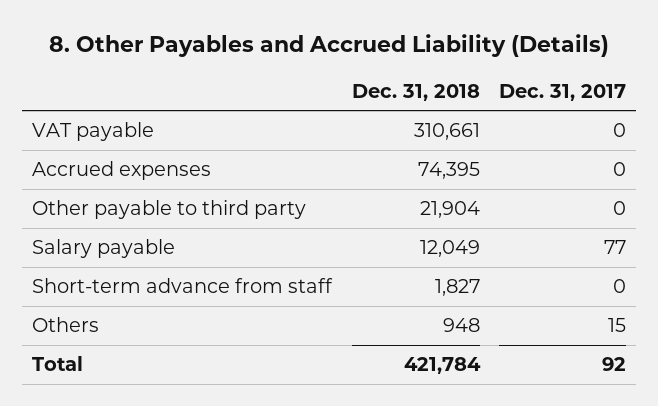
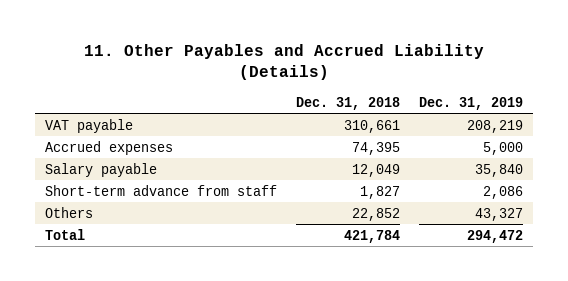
- 8. Other Payables and Accrued Liability (Details)
+ 11. Other Payables and Accrued Liability (Details)
- | Dec. 31, 2018 | Dec. 31, 2017
+ | Dec. 31, 2018 | Dec. 31, 2019
- Other payable to third party | 21,904 | 0
- Others | 948 | 15
+ Others | 22,852 | 43,327

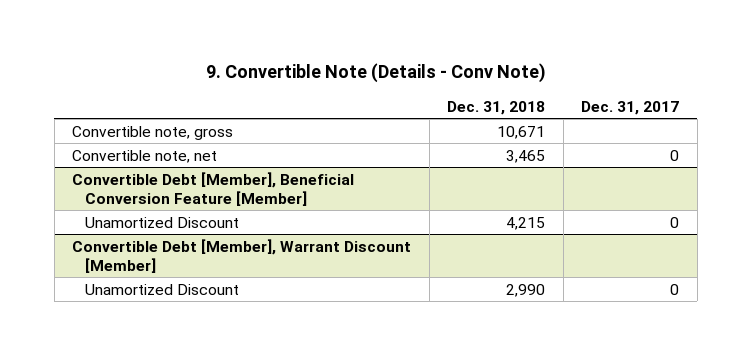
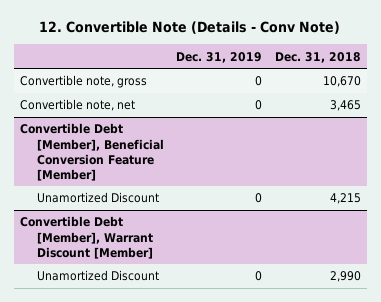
- 9. Convertible Note (Details - Conv Note)
+ 12. Convertible Note (Details - Conv Note)
- | Dec. 31, 2018 | Dec. 31, 2017
+ | Dec. 31, 2019 | Dec. 31, 2018
- Convertible note, gross | 10,671 |
+ Convertible note, gross | 0 | 10,670

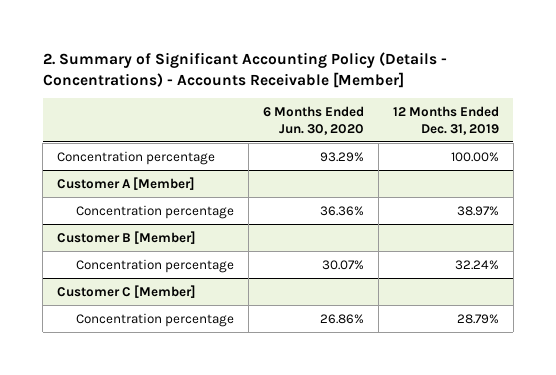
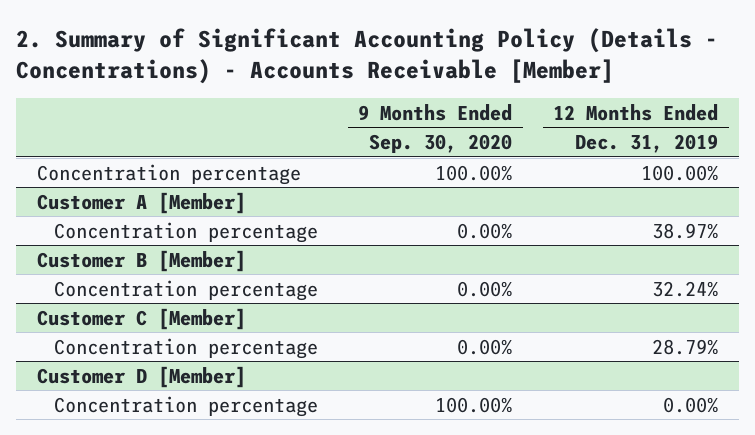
- | 6 Months Ended Jun. 30, 2020 | 12 Months Ended Dec. 31, 2019
+ | 9 Months Ended Sep. 30, 2020 | 12 Months Ended Dec. 31, 2019
+ Customer D [Member]
+ Concentration percentage | 100.00% | 0.00%

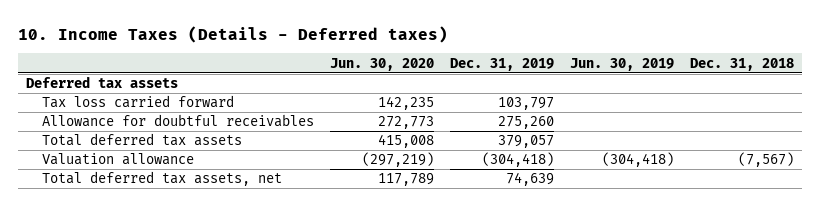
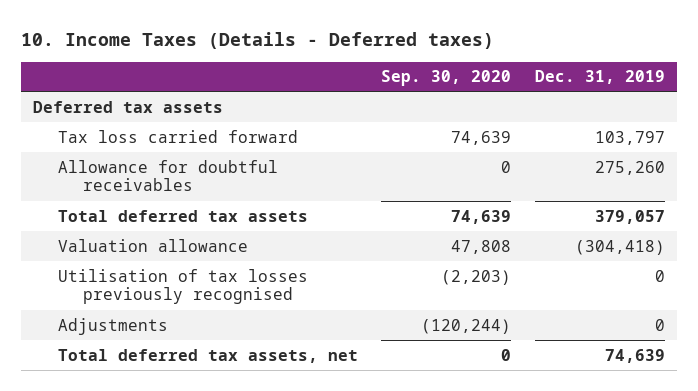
- | Jun. 30, 2020 | Dec. 31, 2019 | Jun. 30, 2019 | Dec. 31, 2018
+ | Sep. 30, 2020 | Dec. 31, 2019
+ Utilisation of tax losses previously recognised | (2,203) | 0
+ Adjustments | (120,244) | 0

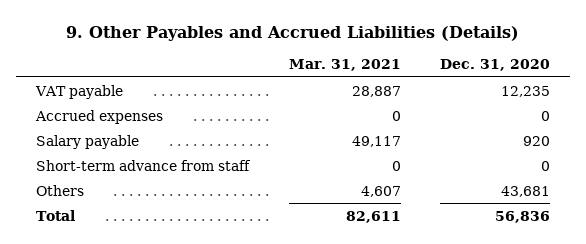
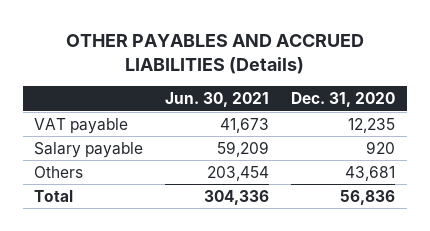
- 9. Other Payables and Accrued Liabilities (Details)
+ OTHER PAYABLES AND ACCRUED LIABILITIES (Details)
- | Mar. 31, 2021 | Dec. 31, 2020
+ | Jun. 30, 2021 | Dec. 31, 2020
- Accrued expenses | 0 | 0
- Short-term advance from staff | 0 | 0

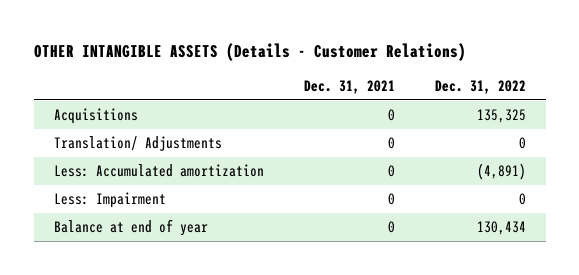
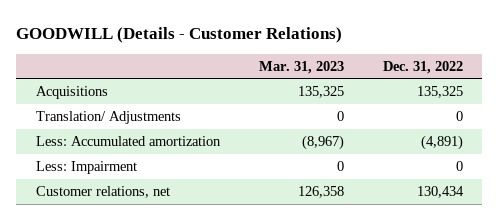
- OTHER INTANGIBLE ASSETS (Details - Customer Relations)
+ GOODWILL (Details - Customer Relations)
- | Dec. 31, 2021 | Dec. 31, 2022
+ | Mar. 31, 2023 | Dec. 31, 2022
- Balance at end of year | 0 | 130,434
+ Customer relations, net | 126,358 | 130,434

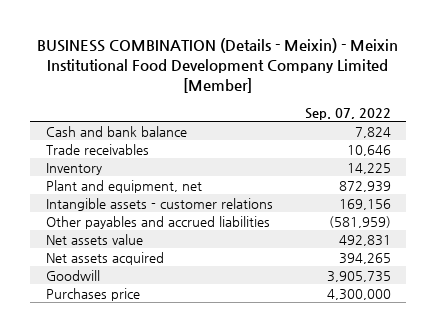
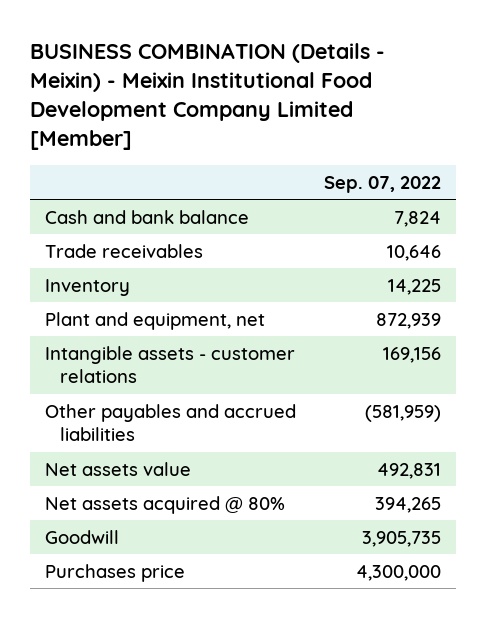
- Net assets acquired | 394,265
+ Net assets acquired @ 80% | 394,265

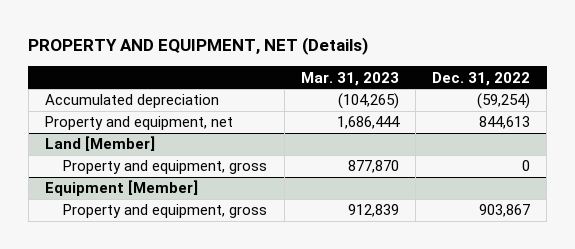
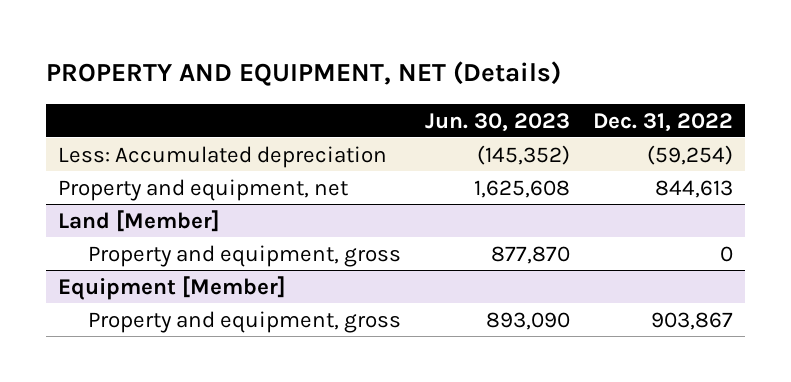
- | Mar. 31, 2023 | Dec. 31, 2022
+ | Jun. 30, 2023 | Dec. 31, 2022
- Accumulated depreciation | (104,265) | (59,254)
+ Less: Accumulated depreciation | (145,352) | (59,254)

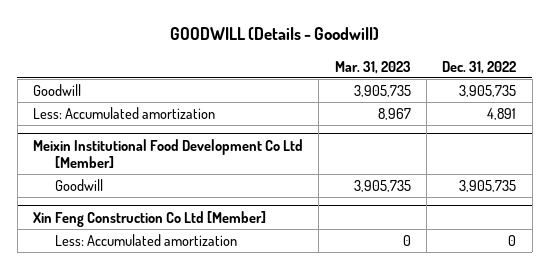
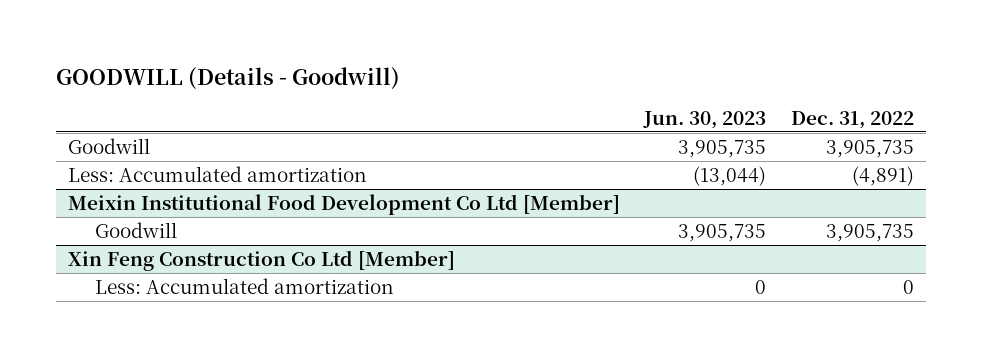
- | Mar. 31, 2023 | Dec. 31, 2022
+ | Jun. 30, 2023 | Dec. 31, 2022
- Less: Accumulated amortization | 8,967 | 4,891
+ Less: Accumulated amortization | (13,044) | (4,891)

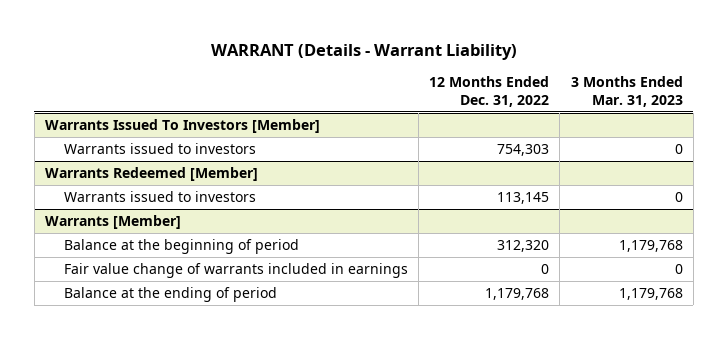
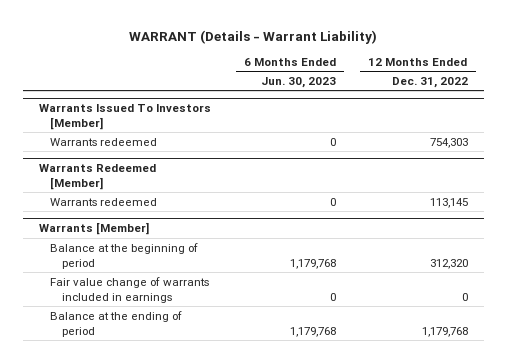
- | 12 Months Ended Dec. 31, 2022 | 3 Months Ended Mar. 31, 2023
+ | 6 Months Ended Jun. 30, 2023 | 12 Months Ended Dec. 31, 2022
@ Warrants Issued To Investors [Member]
- Warrants issued to investors | 754,303 | 0
+ Warrants redeemed | 0 | 754,303
@ Warrants Redeemed [Member]
- Warrants issued to investors | 113,145 | 0
+ Warrants redeemed | 0 | 113,145

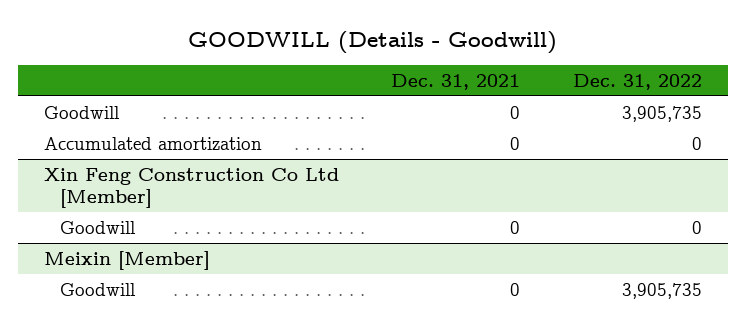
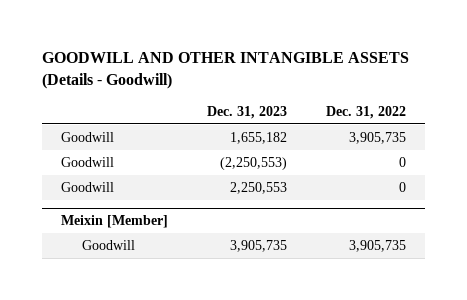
- GOODWILL (Details - Goodwill)
+ GOODWILL AND OTHER INTANGIBLE ASSETS (Details - Goodwill)
- | Dec. 31, 2021 | Dec. 31, 2022
+ | Dec. 31, 2023 | Dec. 31, 2022
- Accumulated amortization | 0 | 0
- Xin Feng Construction Co Ltd [Member]
+ Goodwill | 2,250,553 | 0

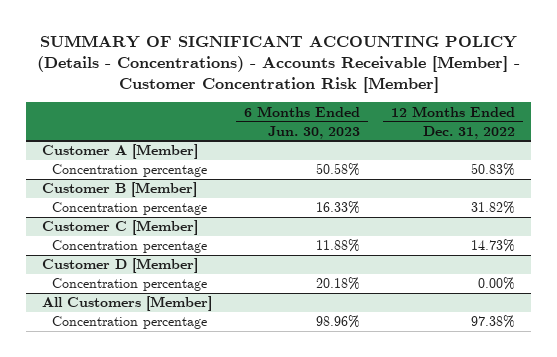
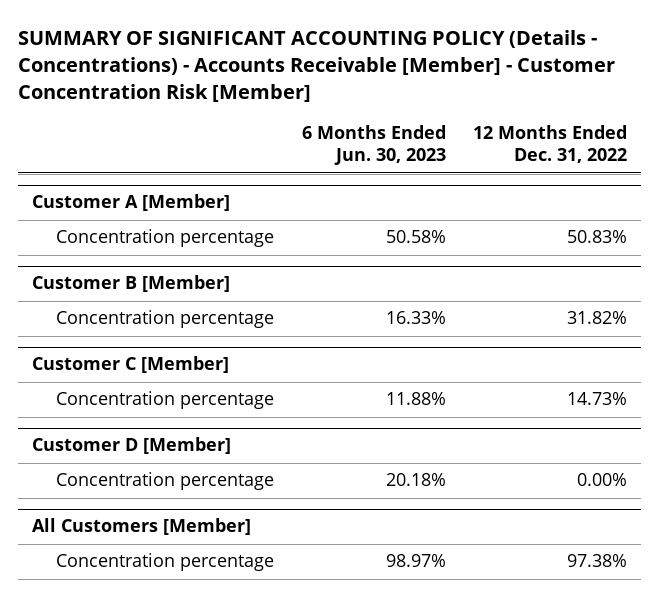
@ All Customers [Member]
- Concentration percentage | 98.96% | 97.38%
+ Concentration percentage | 98.97% | 97.38%

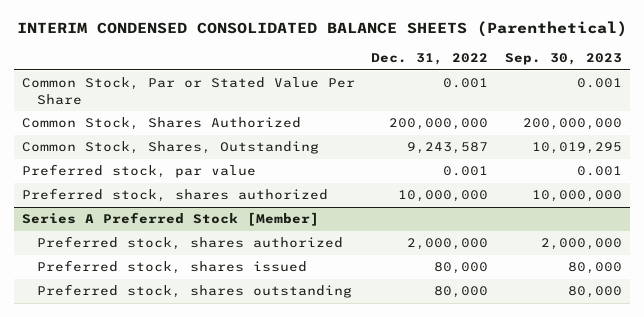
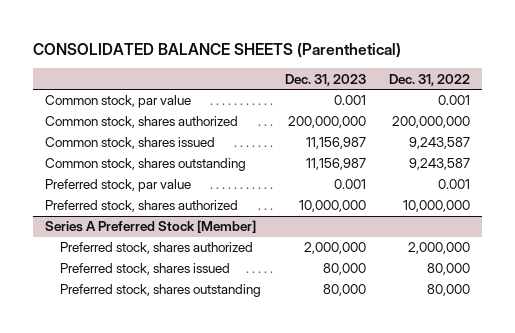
- INTERIM CONDENSED CONSOLIDATED BALANCE SHEETS (Parenthetical)
+ CONSOLIDATED BALANCE SHEETS (Parenthetical)
- | Dec. 31, 2022 | Sep. 30, 2023
+ | Dec. 31, 2023 | Dec. 31, 2022
- Common Stock, Par or Stated Value Per Share | 0.001 | 0.001
- Common Stock, Shares Authorized | 200,000,000 | 200,000,000
- Common Stock, Shares, Outstanding | 9,243,587 | 10,019,295
+ Common stock, par value | 0.001 | 0.001
+ Common stock, shares authorized | 200,000,000 | 200,000,000
+ Common stock, shares issued | 11,156,987 | 9,243,587
+ Common stock, shares outstanding | 11,156,987 | 9,243,587

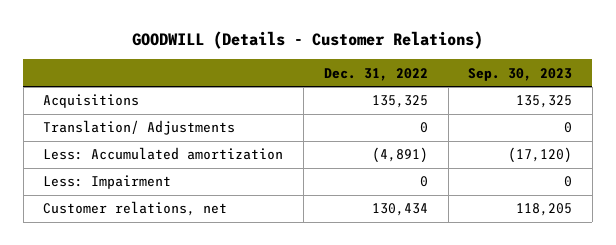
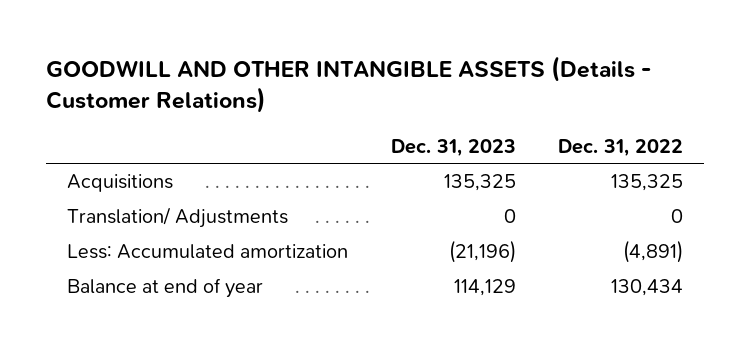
- GOODWILL (Details - Customer Relations)
+ GOODWILL AND OTHER INTANGIBLE ASSETS (Details - Customer Relations)
- | Dec. 31, 2022 | Sep. 30, 2023
+ | Dec. 31, 2023 | Dec. 31, 2022
- Less: Impairment | 0 | 0
- Customer relations, net | 130,434 | 118,205
+ Balance at end of year | 114,129 | 130,434

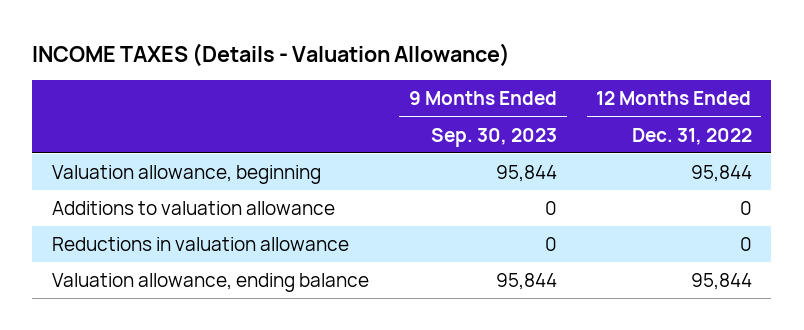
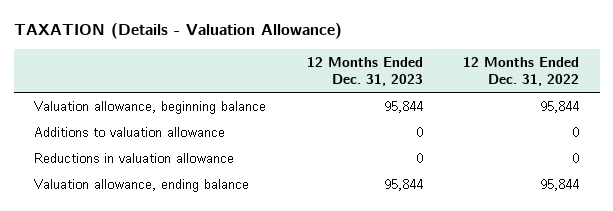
- INCOME TAXES (Details - Valuation Allowance)
+ TAXATION (Details - Valuation Allowance)
- | 9 Months Ended Sep. 30, 2023 | 12 Months Ended Dec. 31, 2022
+ | 12 Months Ended Dec. 31, 2023 | 12 Months Ended Dec. 31, 2022
- Valuation allowance, beginning | 95,844 | 95,844
+ Valuation allowance, beginning balance | 95,844 | 95,844

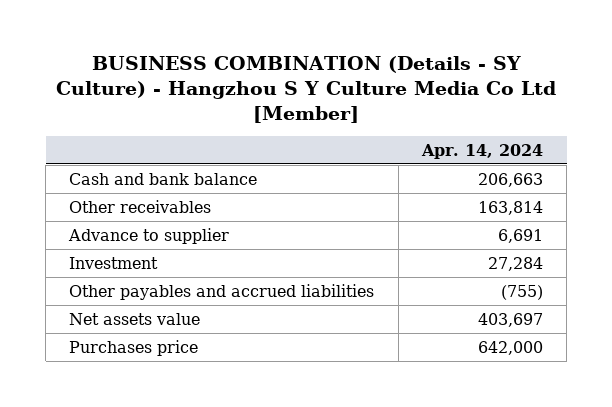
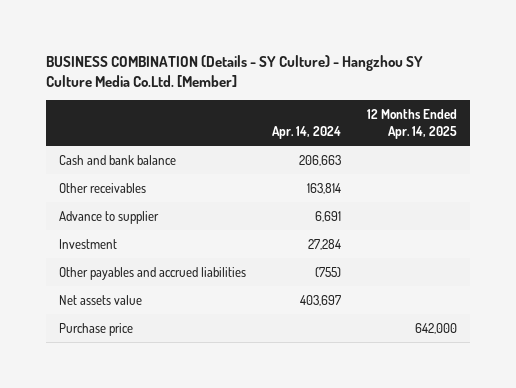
- BUSINESS COMBINATION (Details - SY Culture) - Hangzhou S Y Culture Media Co Ltd [Member]
+ BUSINESS COMBINATION (Details - SY Culture) - Hangzhou SY Culture Media Co.Ltd. [Member]
- | Apr. 14, 2024
+ | Apr. 14, 2024 | 12 Months Ended Apr. 14, 2025
- Purchases price | 642,000
+ Purchase price | | 642,000

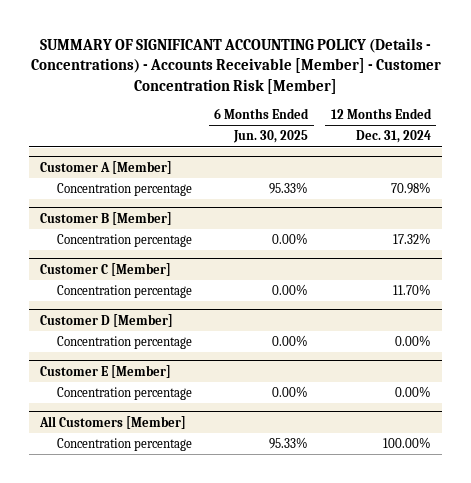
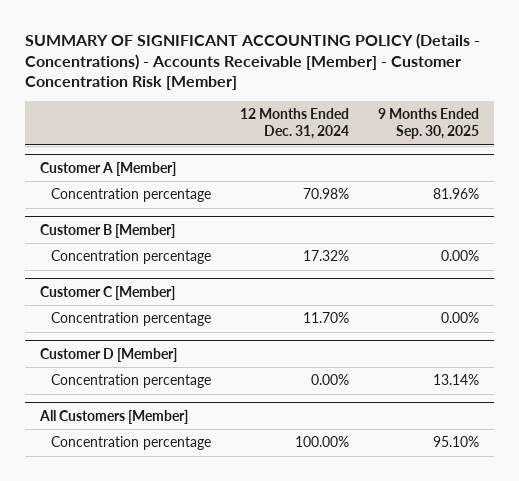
- | 6 Months Ended Jun. 30, 2025 | 12 Months Ended Dec. 31, 2024
+ | 12 Months Ended Dec. 31, 2024 | 9 Months Ended Sep. 30, 2025
- Customer E [Member]
- Concentration percentage | 0.00% | 0.00%

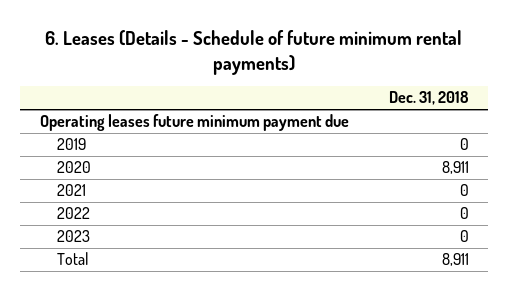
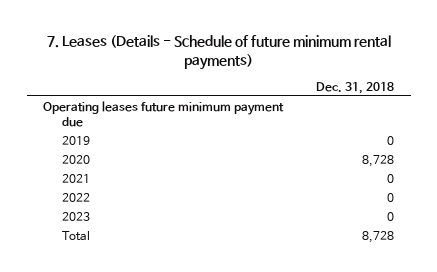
- 6. Leases (Details - Schedule of future minimum rental payments)
+ 7. Leases (Details - Schedule of future minimum rental payments)
- 2020 | 8,911
+ 2020 | 8,728
- Total | 8,911
+ Total | 8,728

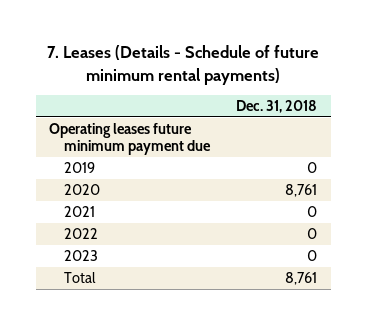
- 2020 | 8,728
+ 2020 | 8,761
- Total | 8,728
+ Total | 8,761

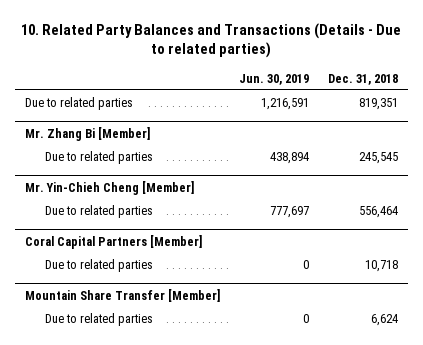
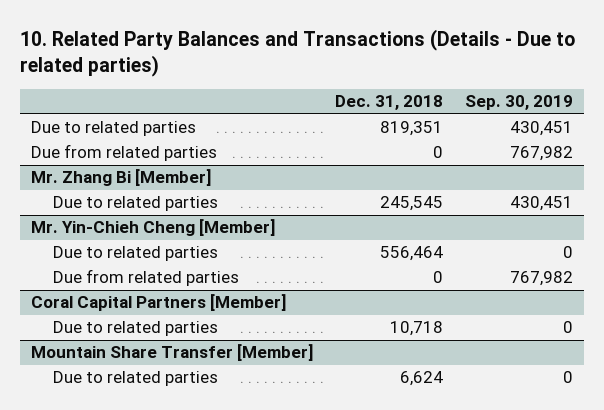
- | Jun. 30, 2019 | Dec. 31, 2018
+ | Dec. 31, 2018 | Sep. 30, 2019
+ Due from related parties | 0 | 767,982
@ Mr. Yin-Chieh Cheng [Member]
+ Due from related parties | 0 | 767,982

